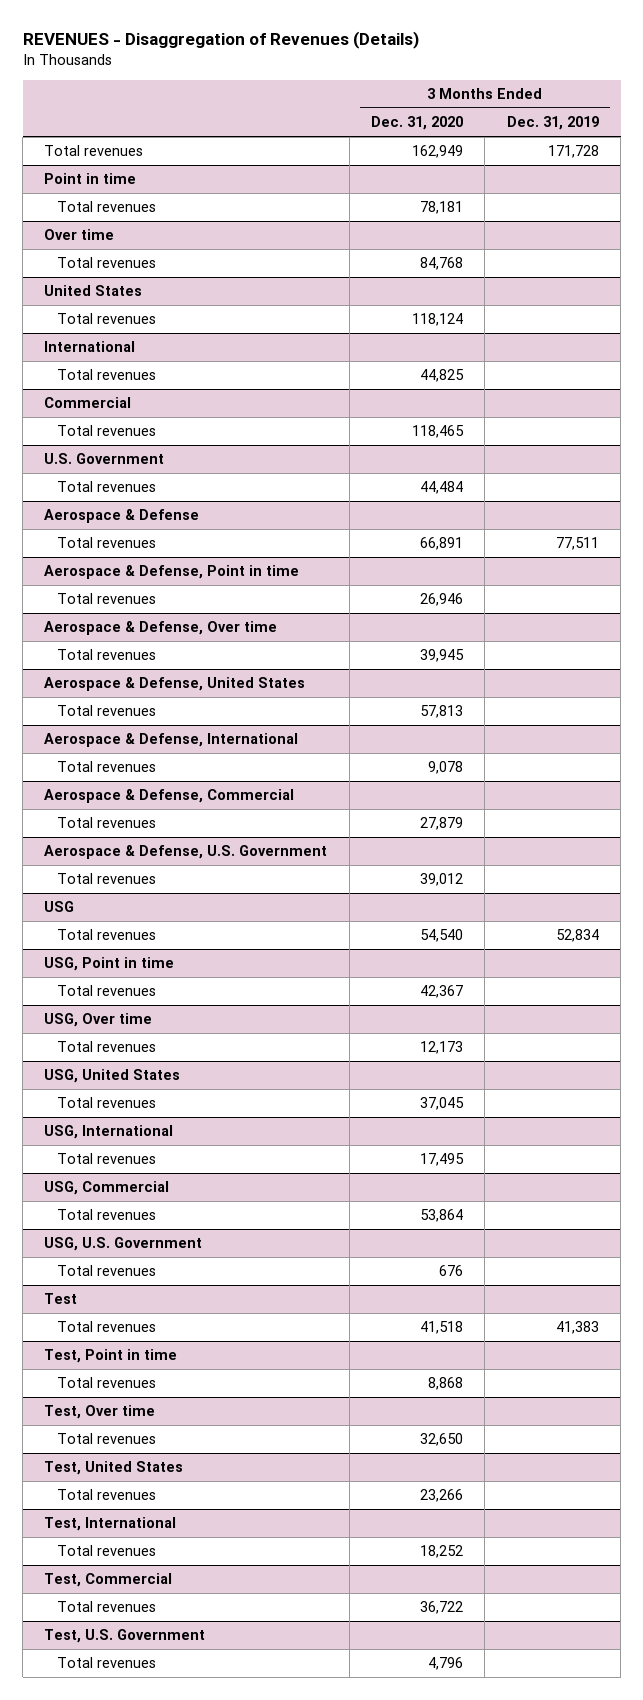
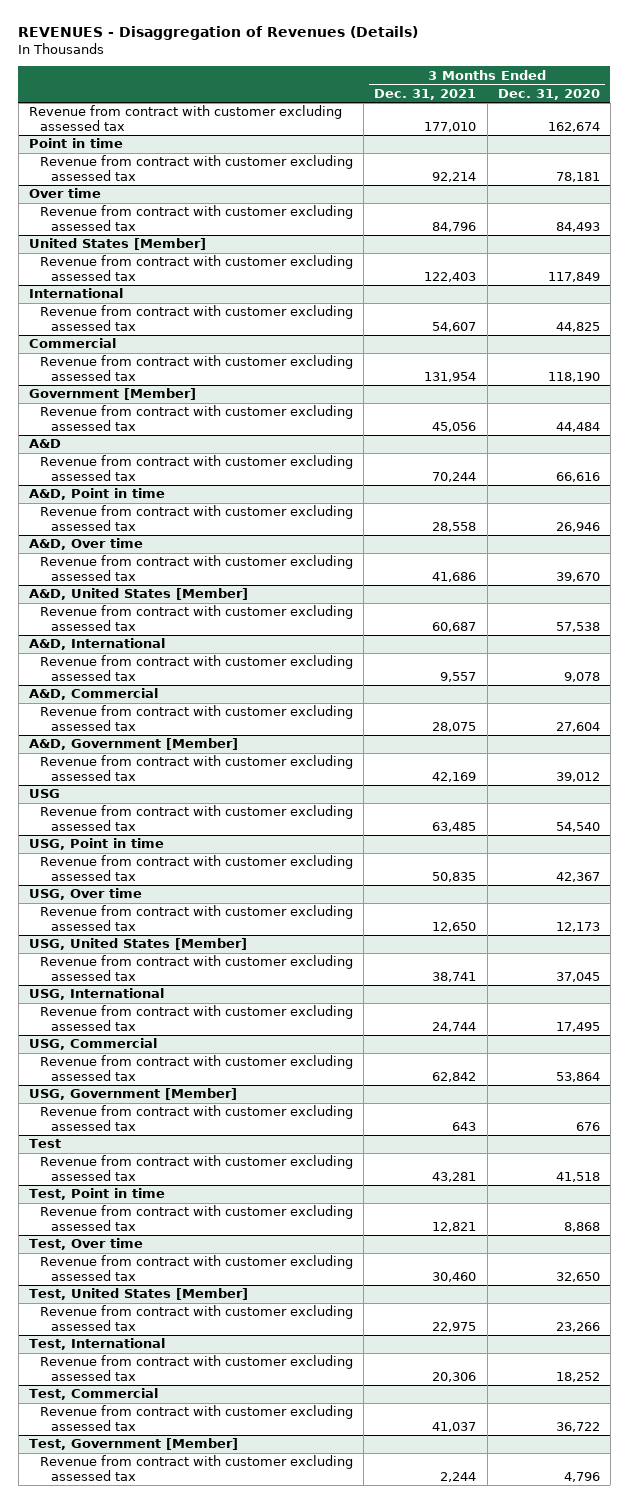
- | 3 Months Ended Dec. 31, 2020 | 3 Months Ended Dec. 31, 2019
+ | 3 Months Ended Dec. 31, 2021 | 3 Months Ended Dec. 31, 2020
- Total revenues | 162,949 | 171,728
+ Revenue from contract with customer excluding assessed tax | 177,010 | 162,674
@ Point in time
- Total revenues | 78,181 |
+ Revenue from contract with customer excluding assessed tax | 92,214 | 78,181
@ Over time
- Total revenues | 84,768 |
- United States
- Total revenues | 118,124 |
@ Over time
+ Revenue from contract with customer excluding assessed tax | 84,796 | 84,493
+ United States [Member]
+ Revenue from contract with customer excluding assessed tax | 122,403 | 117,849
@ International
- Total revenues | 44,825 |
+ Revenue from contract with customer excluding assessed tax | 54,607 | 44,825
@ Commercial
- Total revenues | 118,465 |
- U.S. Government
- Total revenues | 44,484 |
- Aerospace & Defense
- Total revenues | 66,891 | 77,511
- Aerospace & Defense, Point in time
- Total revenues | 26,946 |
- Aerospace & Defense, Over time
- Total revenues | 39,945 |
- Aerospace & Defense, United States
- Total revenues | 57,813 |
- Aerospace & Defense, International
- Total revenues | 9,078 |
- Aerospace & Defense, Commercial
- Total revenues | 27,879 |
- Aerospace & Defense, U.S. Government
- Total revenues | 39,012 |
@ Commercial
+ Revenue from contract with customer excluding assessed tax | 131,954 | 118,190
+ Government [Member]
+ Revenue from contract with customer excluding assessed tax | 45,056 | 44,484
+ A&D
+ Revenue from contract with customer excluding assessed tax | 70,244 | 66,616
+ A&D, Point in time
+ Revenue from contract with customer excluding assessed tax | 28,558 | 26,946
+ A&D, Over time
+ Revenue from contract with customer excluding assessed tax | 41,686 | 39,670
+ A&D, United States [Member]
+ Revenue from contract with customer excluding assessed tax | 60,687 | 57,538
+ A&D, International
+ Revenue from contract with customer excluding assessed tax | 9,557 | 9,078
+ A&D, Commercial
+ Revenue from contract with customer excluding assessed tax | 28,075 | 27,604
+ A&D, Government [Member]
+ Revenue from contract with customer excluding assessed tax | 42,169 | 39,012
@ USG
- Total revenues | 54,540 | 52,834
+ Revenue from contract with customer excluding assessed tax | 63,485 | 54,540
@ USG, Point in time
- Total revenues | 42,367 |
+ Revenue from contract with customer excluding assessed tax | 50,835 | 42,367
@ USG, Over time
- Total revenues | 12,173 |
- USG, United States
- Total revenues | 37,045 |
@ USG, Over time
+ Revenue from contract with customer excluding assessed tax | 12,650 | 12,173
+ USG, United States [Member]
+ Revenue from contract with customer excluding assessed tax | 38,741 | 37,045
@ USG, International
- Total revenues | 17,495 |
+ Revenue from contract with customer excluding assessed tax | 24,744 | 17,495
@ USG, Commercial
- Total revenues | 53,864 |
- USG, U.S. Government
- Total revenues | 676 |
@ USG, Commercial
+ Revenue from contract with customer excluding assessed tax | 62,842 | 53,864
+ USG, Government [Member]
+ Revenue from contract with customer excluding assessed tax | 643 | 676
@ Test
- Total revenues | 41,518 | 41,383
+ Revenue from contract with customer excluding assessed tax | 43,281 | 41,518
@ Test, Point in time
- Total revenues | 8,868 |
+ Revenue from contract with customer excluding assessed tax | 12,821 | 8,868
@ Test, Over time
- Total revenues | 32,650 |
- Test, United States
- Total revenues | 23,266 |
@ Test, Over time
+ Revenue from contract with customer excluding assessed tax | 30,460 | 32,650
+ Test, United States [Member]
+ Revenue from contract with customer excluding assessed tax | 22,975 | 23,266
@ Test, International
- Total revenues | 18,252 |
+ Revenue from contract with customer excluding assessed tax | 20,306 | 18,252
@ Test, Commercial
- Total revenues | 36,722 |
- Test, U.S. Government
- Total revenues | 4,796 |
@ Test, Commercial
+ Revenue from contract with customer excluding assessed tax | 41,037 | 36,722
+ Test, Government [Member]
+ Revenue from contract with customer excluding assessed tax | 2,244 | 4,796

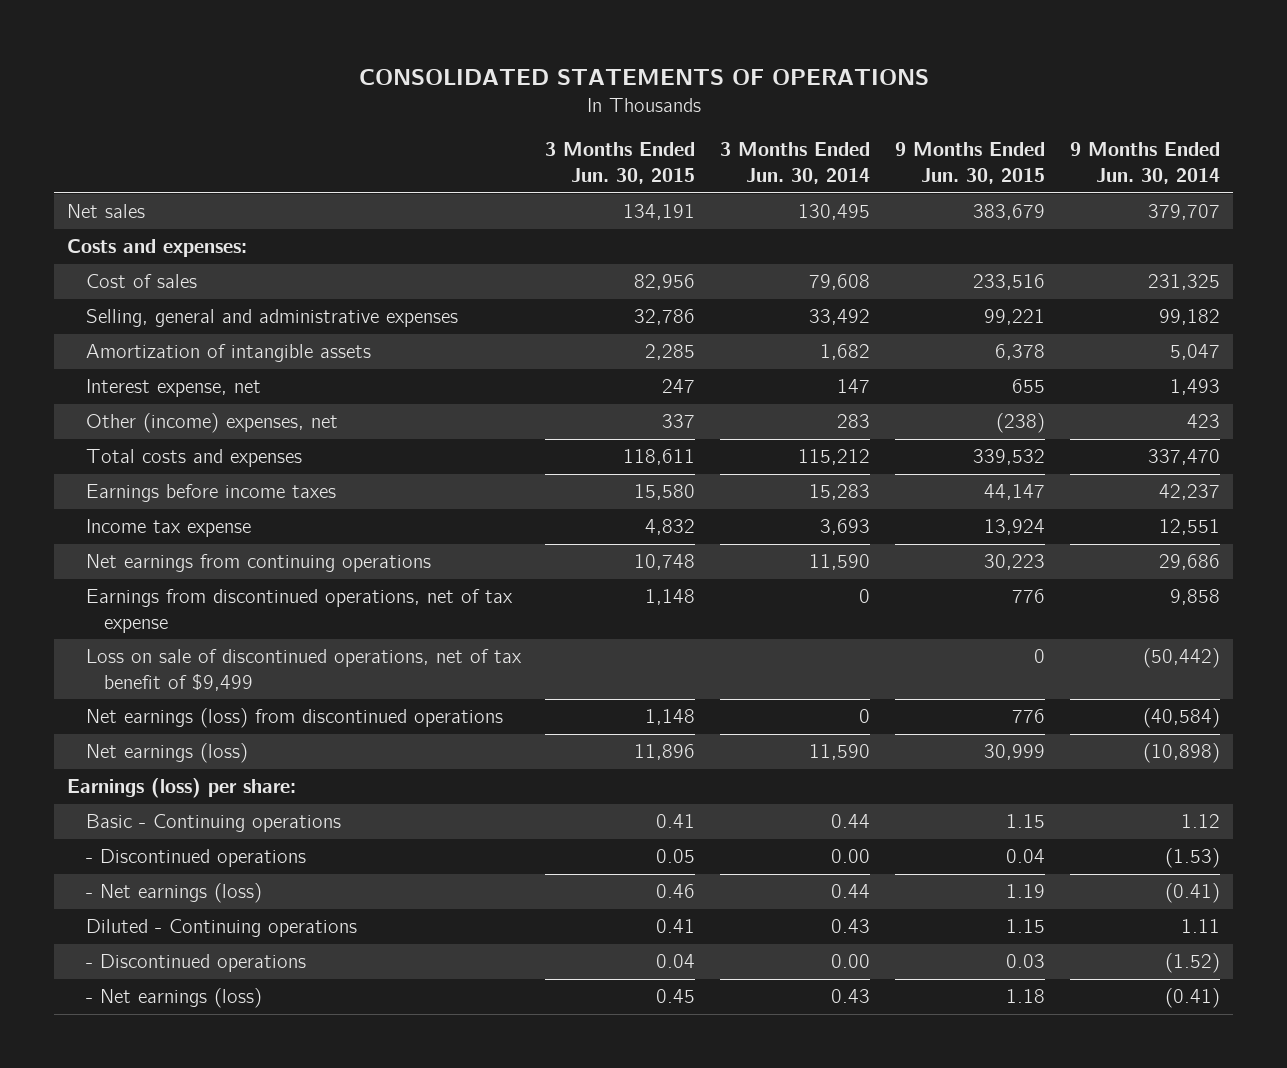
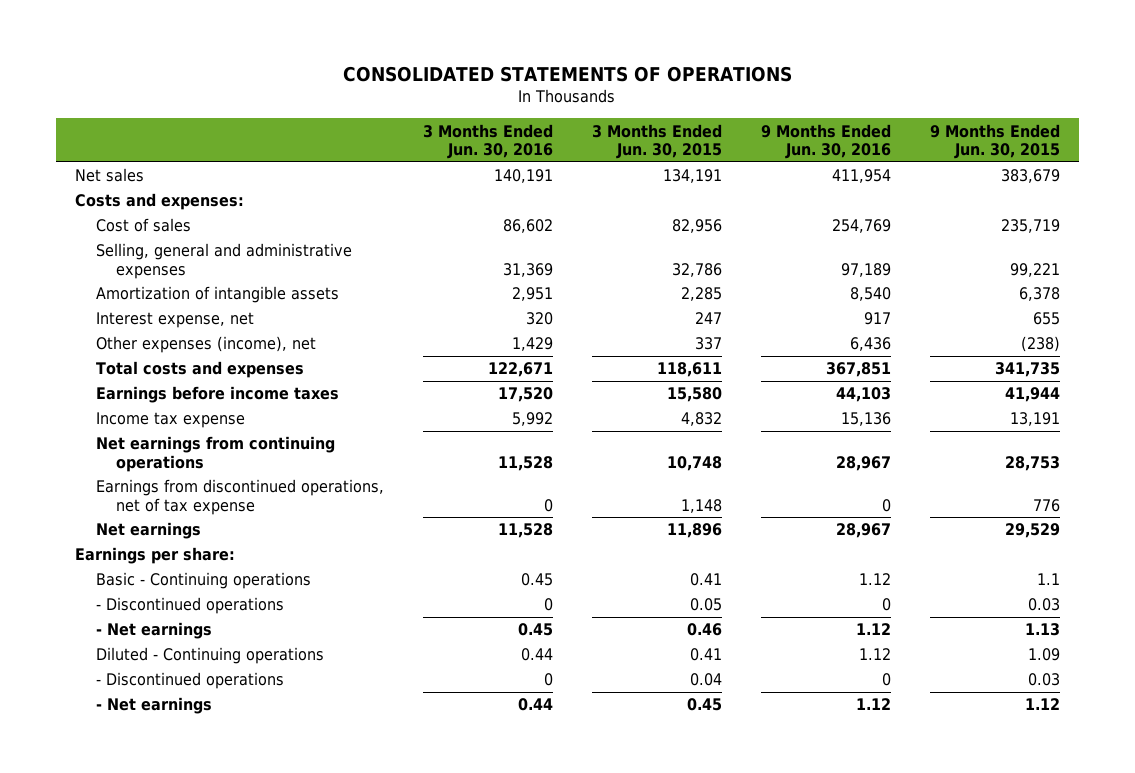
- | 3 Months Ended Jun. 30, 2015 | 3 Months Ended Jun. 30, 2014 | 9 Months Ended Jun. 30, 2015 | 9 Months Ended Jun. 30, 2014
+ | 3 Months Ended Jun. 30, 2016 | 3 Months Ended Jun. 30, 2015 | 9 Months Ended Jun. 30, 2016 | 9 Months Ended Jun. 30, 2015
- Cost of sales | 82,956 | 79,608 | 233,516 | 231,325
+ Cost of sales | 86,602 | 82,956 | 254,769 | 235,719
- Other (income) expenses, net | 337 | 283 | (238) | 423
- Total costs and expenses | 118,611 | 115,212 | 339,532 | 337,470
- Earnings before income taxes | 15,580 | 15,283 | 44,147 | 42,237
- Income tax expense | 4,832 | 3,693 | 13,924 | 12,551
- Net earnings from continuing operations | 10,748 | 11,590 | 30,223 | 29,686
+ Other expenses (income), net | 1,429 | 337 | 6,436 | (238)
+ Total costs and expenses | 122,671 | 118,611 | 367,851 | 341,735
+ Earnings before income taxes | 17,520 | 15,580 | 44,103 | 41,944
+ Income tax expense | 5,992 | 4,832 | 15,136 | 13,191
+ Net earnings from continuing operations | 11,528 | 10,748 | 28,967 | 28,753
- Loss on sale of discontinued operations, net of tax benefit of $9,499 | | | 0 | (50,442)
- Net earnings (loss) from discontinued operations | 1,148 | 0 | 776 | (40,584)
- Net earnings (loss) | 11,896 | 11,590 | 30,999 | (10,898)
- Earnings (loss) per share:
- Basic - Continuing operations | 0.41 | 0.44 | 1.15 | 1.12
- - Discontinued operations | 0.05 | 0.00 | 0.04 | (1.53)
- - Net earnings (loss) | 0.46 | 0.44 | 1.19 | (0.41)
- Diluted - Continuing operations | 0.41 | 0.43 | 1.15 | 1.11
+ Net earnings | 11,528 | 11,896 | 28,967 | 29,529
+ Earnings per share:
+ Basic - Continuing operations | 0.45 | 0.41 | 1.12 | 1.1
+ - Discontinued operations | 0 | 0.05 | 0 | 0.03
+ - Net earnings | 0.45 | 0.46 | 1.12 | 1.13
+ Diluted - Continuing operations | 0.44 | 0.41 | 1.12 | 1.09
- - Net earnings (loss) | 0.45 | 0.43 | 1.18 | (0.41)
+ - Net earnings | 0.44 | 0.45 | 1.12 | 1.12

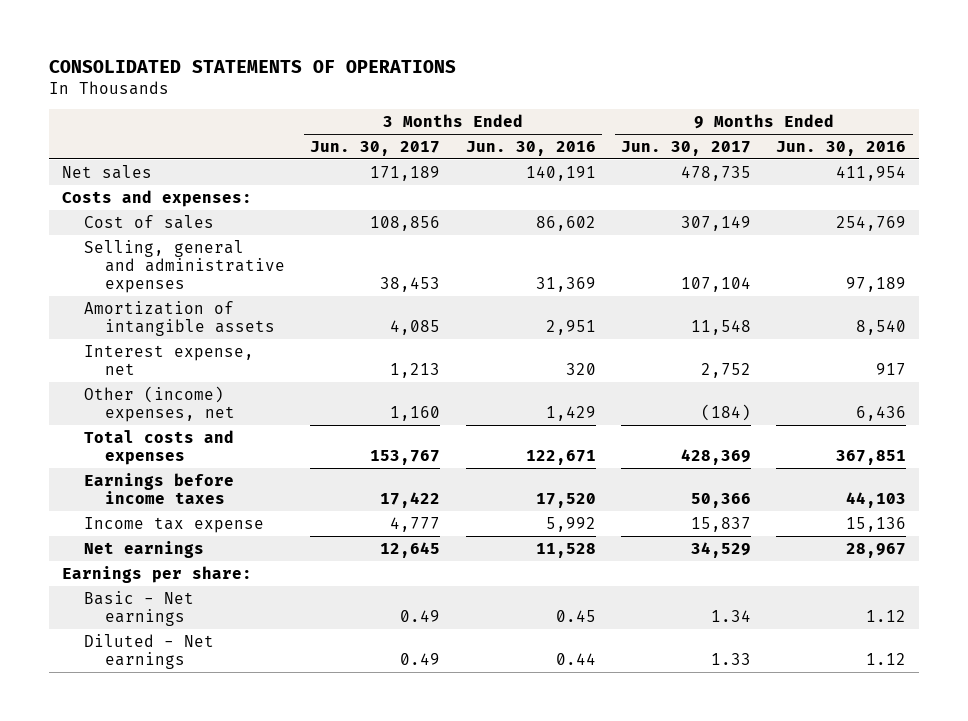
- | 3 Months Ended Jun. 30, 2016 | 3 Months Ended Jun. 30, 2015 | 9 Months Ended Jun. 30, 2016 | 9 Months Ended Jun. 30, 2015
+ | 3 Months Ended Jun. 30, 2017 | 3 Months Ended Jun. 30, 2016 | 9 Months Ended Jun. 30, 2017 | 9 Months Ended Jun. 30, 2016
- Other expenses (income), net | 1,429 | 337 | 6,436 | (238)
+ Other (income) expenses, net | 1,160 | 1,429 | (184) | 6,436
- Net earnings from continuing operations | 11,528 | 10,748 | 28,967 | 28,753
- Earnings from discontinued operations, net of tax expense | 0 | 1,148 | 0 | 776
- Basic - Continuing operations | 0.45 | 0.41 | 1.12 | 1.1
- - Discontinued operations | 0 | 0.05 | 0 | 0.03
- - Net earnings | 0.45 | 0.46 | 1.12 | 1.13
- Diluted - Continuing operations | 0.44 | 0.41 | 1.12 | 1.09
- - Discontinued operations | 0 | 0.04 | 0 | 0.03
- - Net earnings | 0.44 | 0.45 | 1.12 | 1.12
+ Basic - Net earnings | 0.49 | 0.45 | 1.34 | 1.12
+ Diluted - Net earnings | 0.49 | 0.44 | 1.33 | 1.12

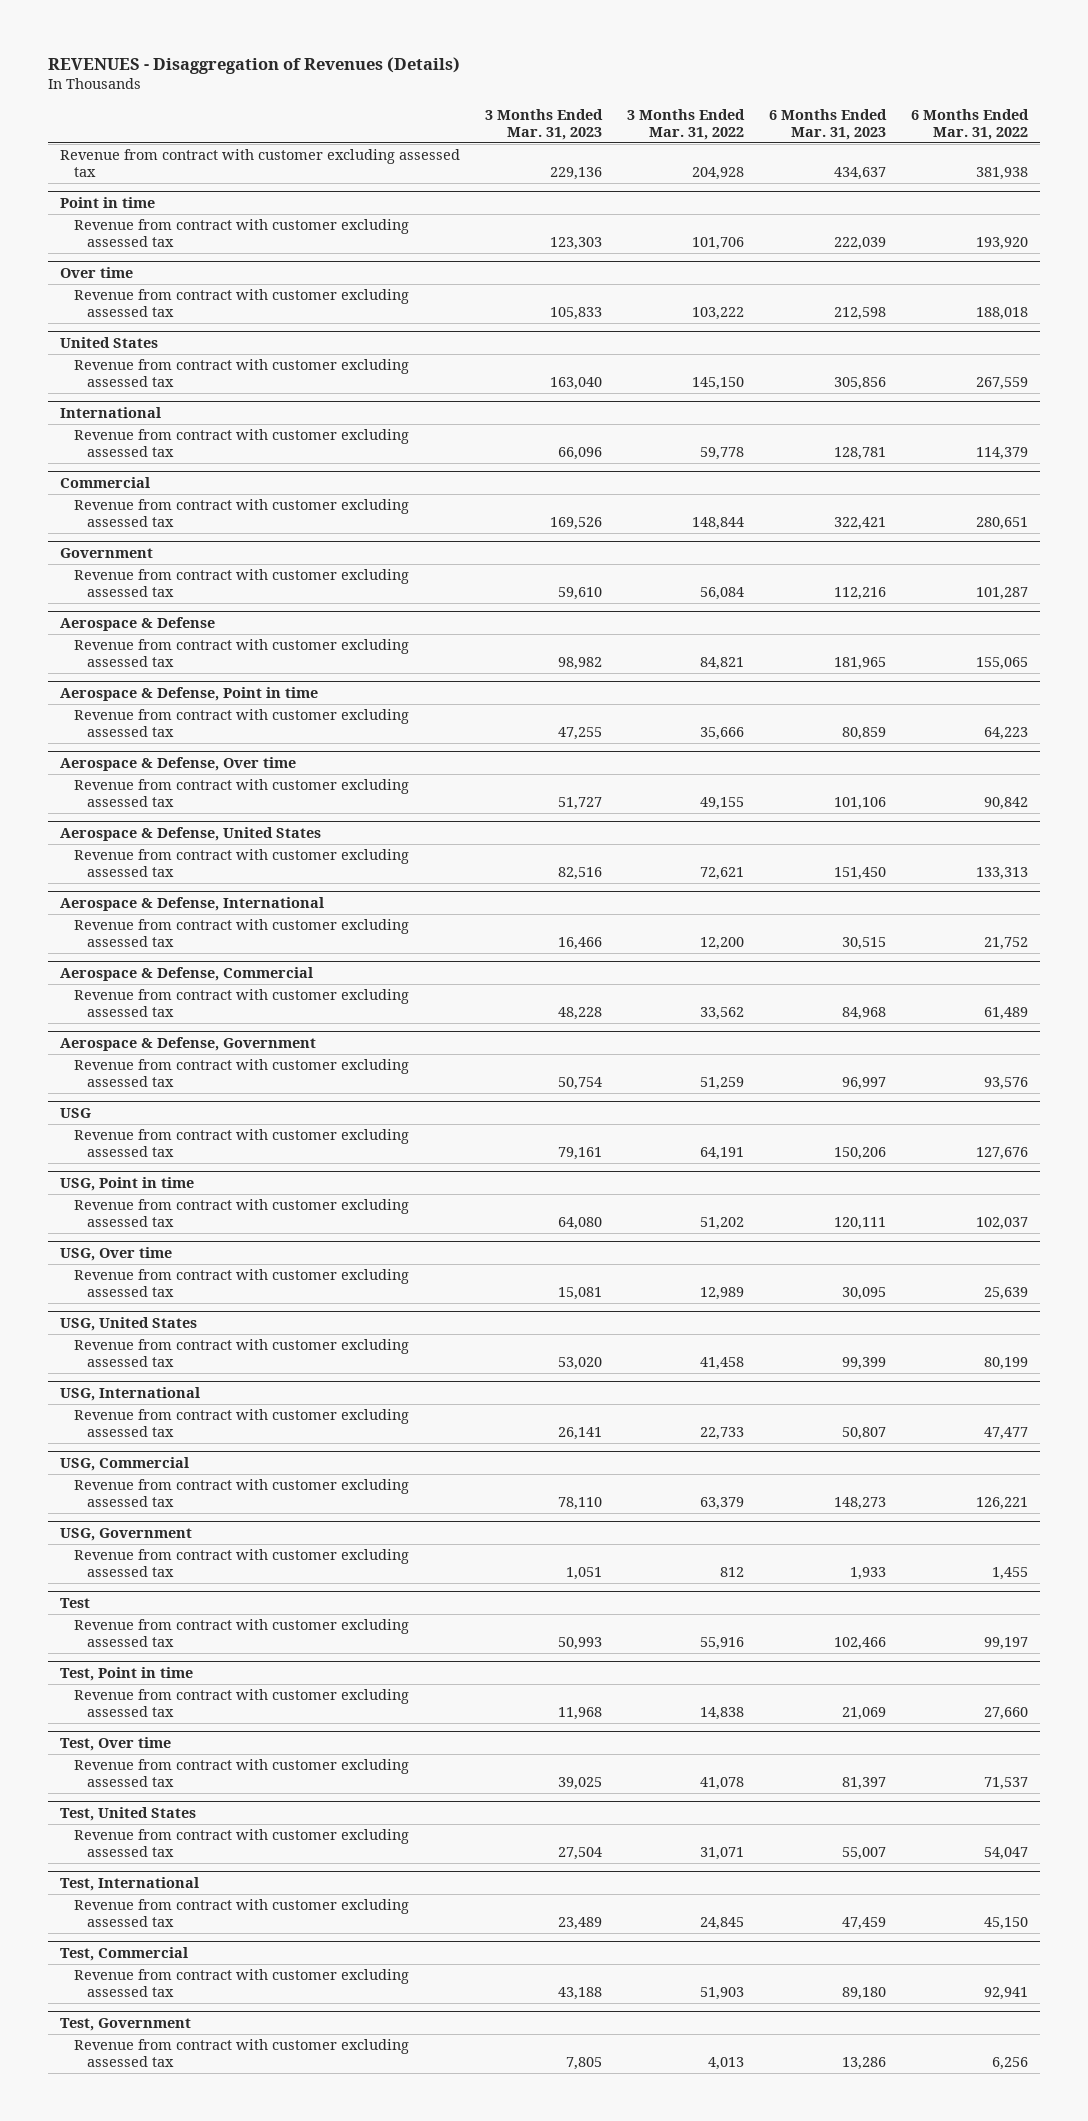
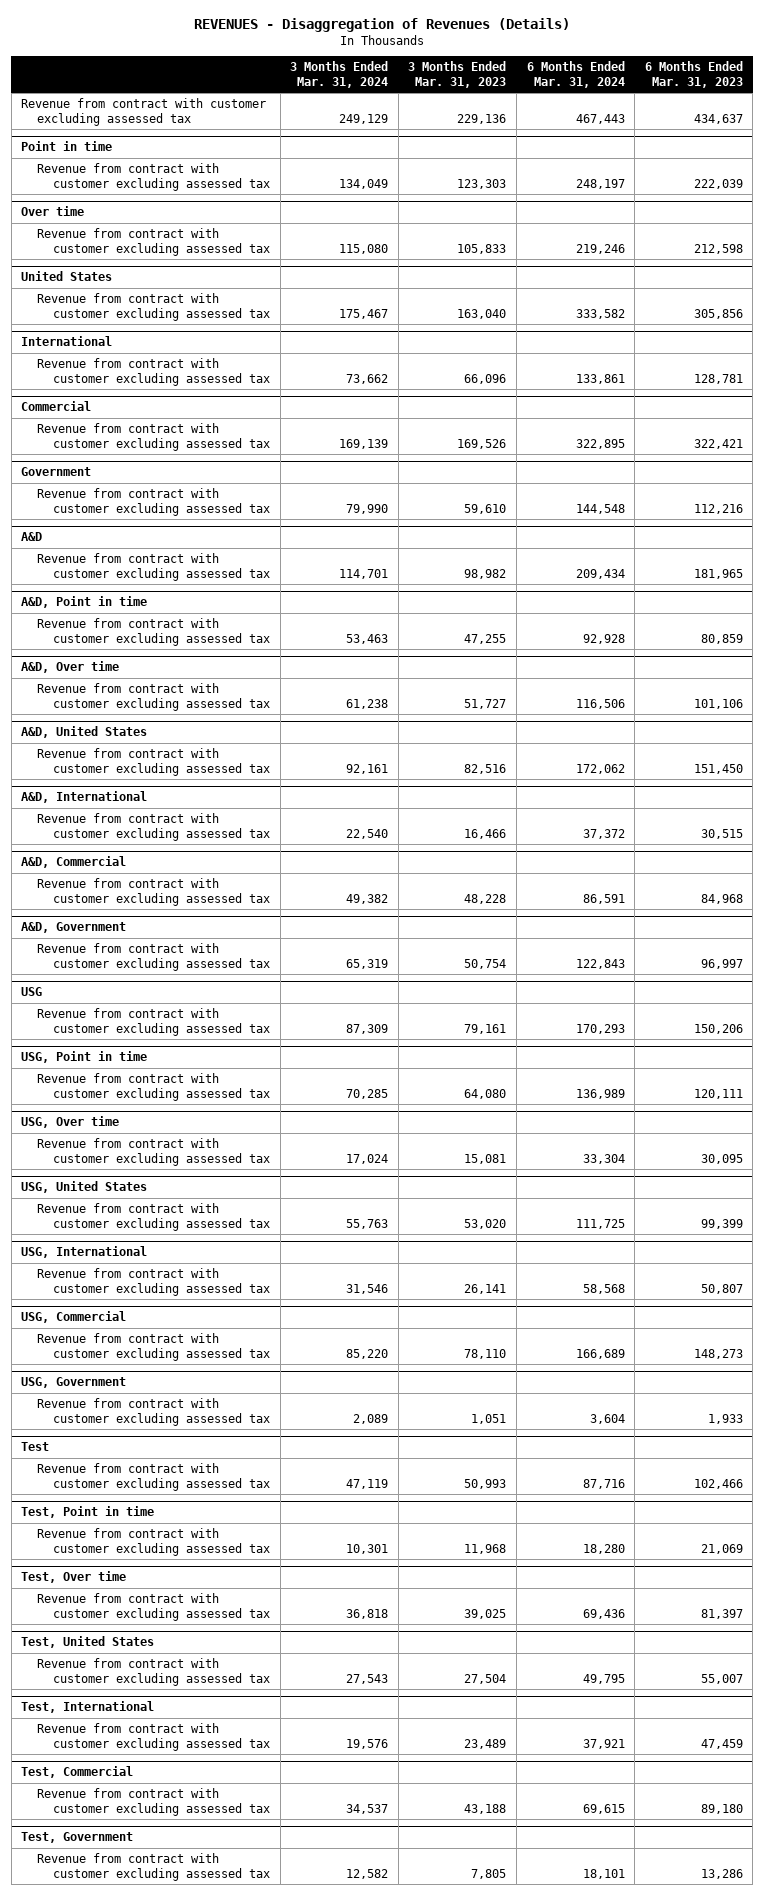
- | 3 Months Ended Mar. 31, 2023 | 3 Months Ended Mar. 31, 2022 | 6 Months Ended Mar. 31, 2023 | 6 Months Ended Mar. 31, 2022
+ | 3 Months Ended Mar. 31, 2024 | 3 Months Ended Mar. 31, 2023 | 6 Months Ended Mar. 31, 2024 | 6 Months Ended Mar. 31, 2023
- Aerospace & Defense
+ A&D
- Aerospace & Defense, Point in time
+ A&D, Point in time
- Aerospace & Defense, Over time
+ A&D, Over time
- Aerospace & Defense, United States
+ A&D, United States
- Aerospace & Defense, International
+ A&D, International
- Aerospace & Defense, Commercial
+ A&D, Commercial
- Aerospace & Defense, Government
+ A&D, Government

